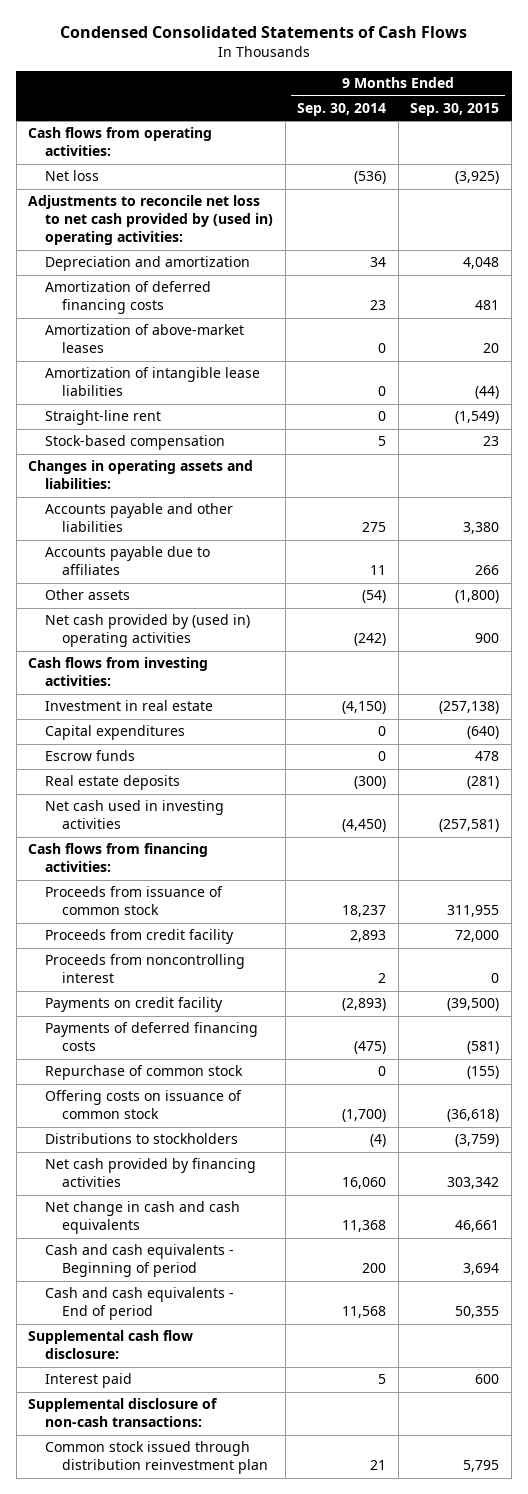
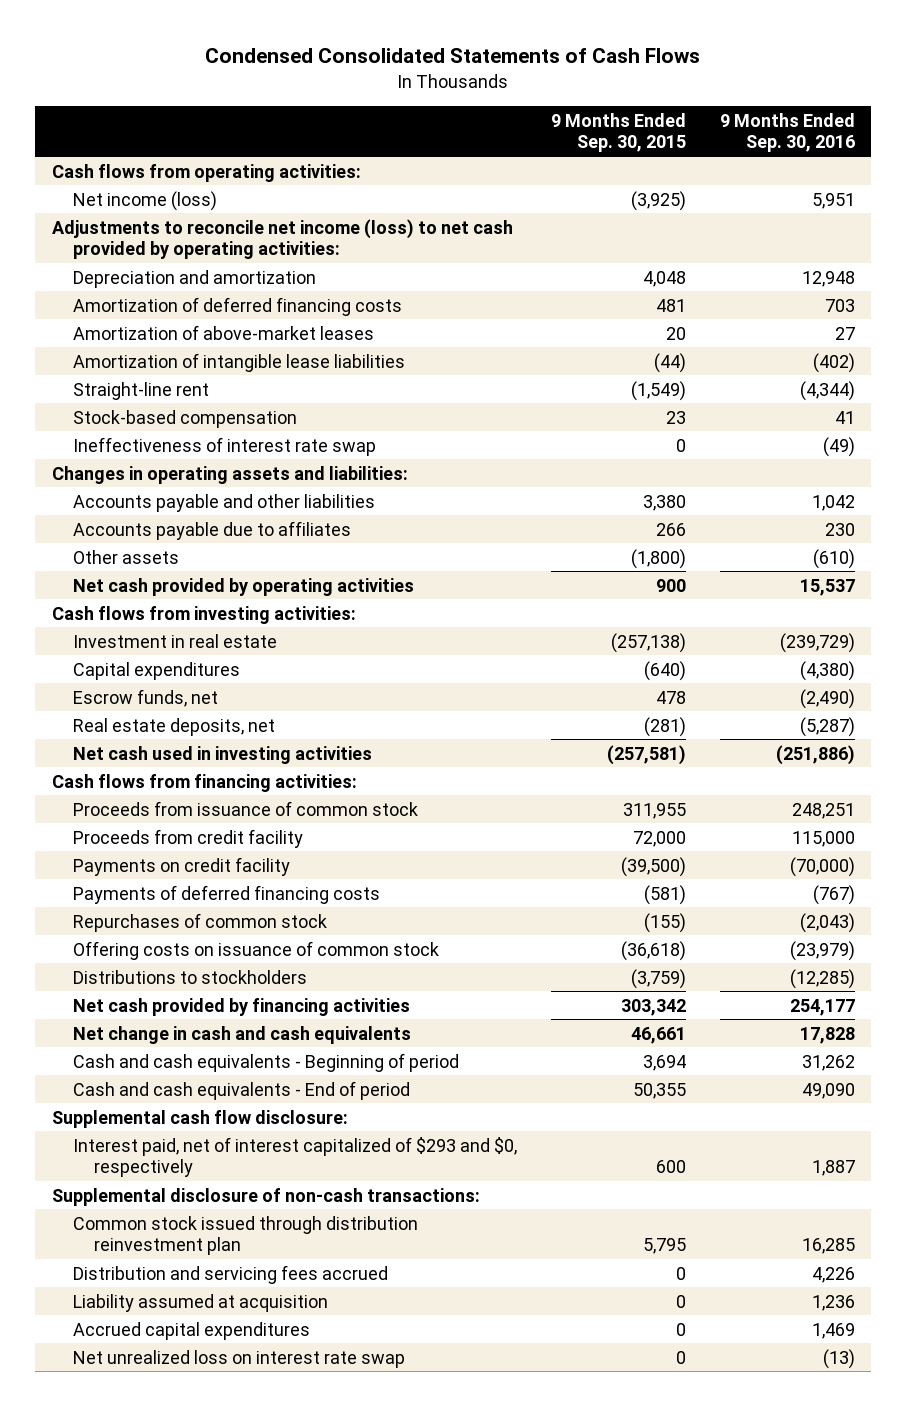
- | 9 Months Ended Sep. 30, 2014 | 9 Months Ended Sep. 30, 2015
+ | 9 Months Ended Sep. 30, 2015 | 9 Months Ended Sep. 30, 2016
- Net loss | (536) | (3,925)
- Adjustments to reconcile net loss to net cash provided by (used in) operating activities:
+ Net income (loss) | (3,925) | 5,951
+ Adjustments to reconcile net income (loss) to net cash provided by operating activities:
+ Ineffectiveness of interest rate swap | 0 | (49)
- Net cash provided by (used in) operating activities | (242) | 900
+ Net cash provided by operating activities | 900 | 15,537
- Escrow funds | 0 | 478
- Real estate deposits | (300) | (281)
+ Escrow funds, net | 478 | (2,490)
+ Real estate deposits, net | (281) | (5,287)
- Proceeds from noncontrolling interest | 2 | 0
- Repurchase of common stock | 0 | (155)
+ Repurchases of common stock | (155) | (2,043)
- Interest paid | 5 | 600
+ Interest paid, net of interest capitalized of $293 and $0, respectively | 600 | 1,887
+ Distribution and servicing fees accrued | 0 | 4,226
+ Liability assumed at acquisition | 0 | 1,236
+ Accrued capital expenditures | 0 | 1,469
+ Net unrealized loss on interest rate swap | 0 | (13)

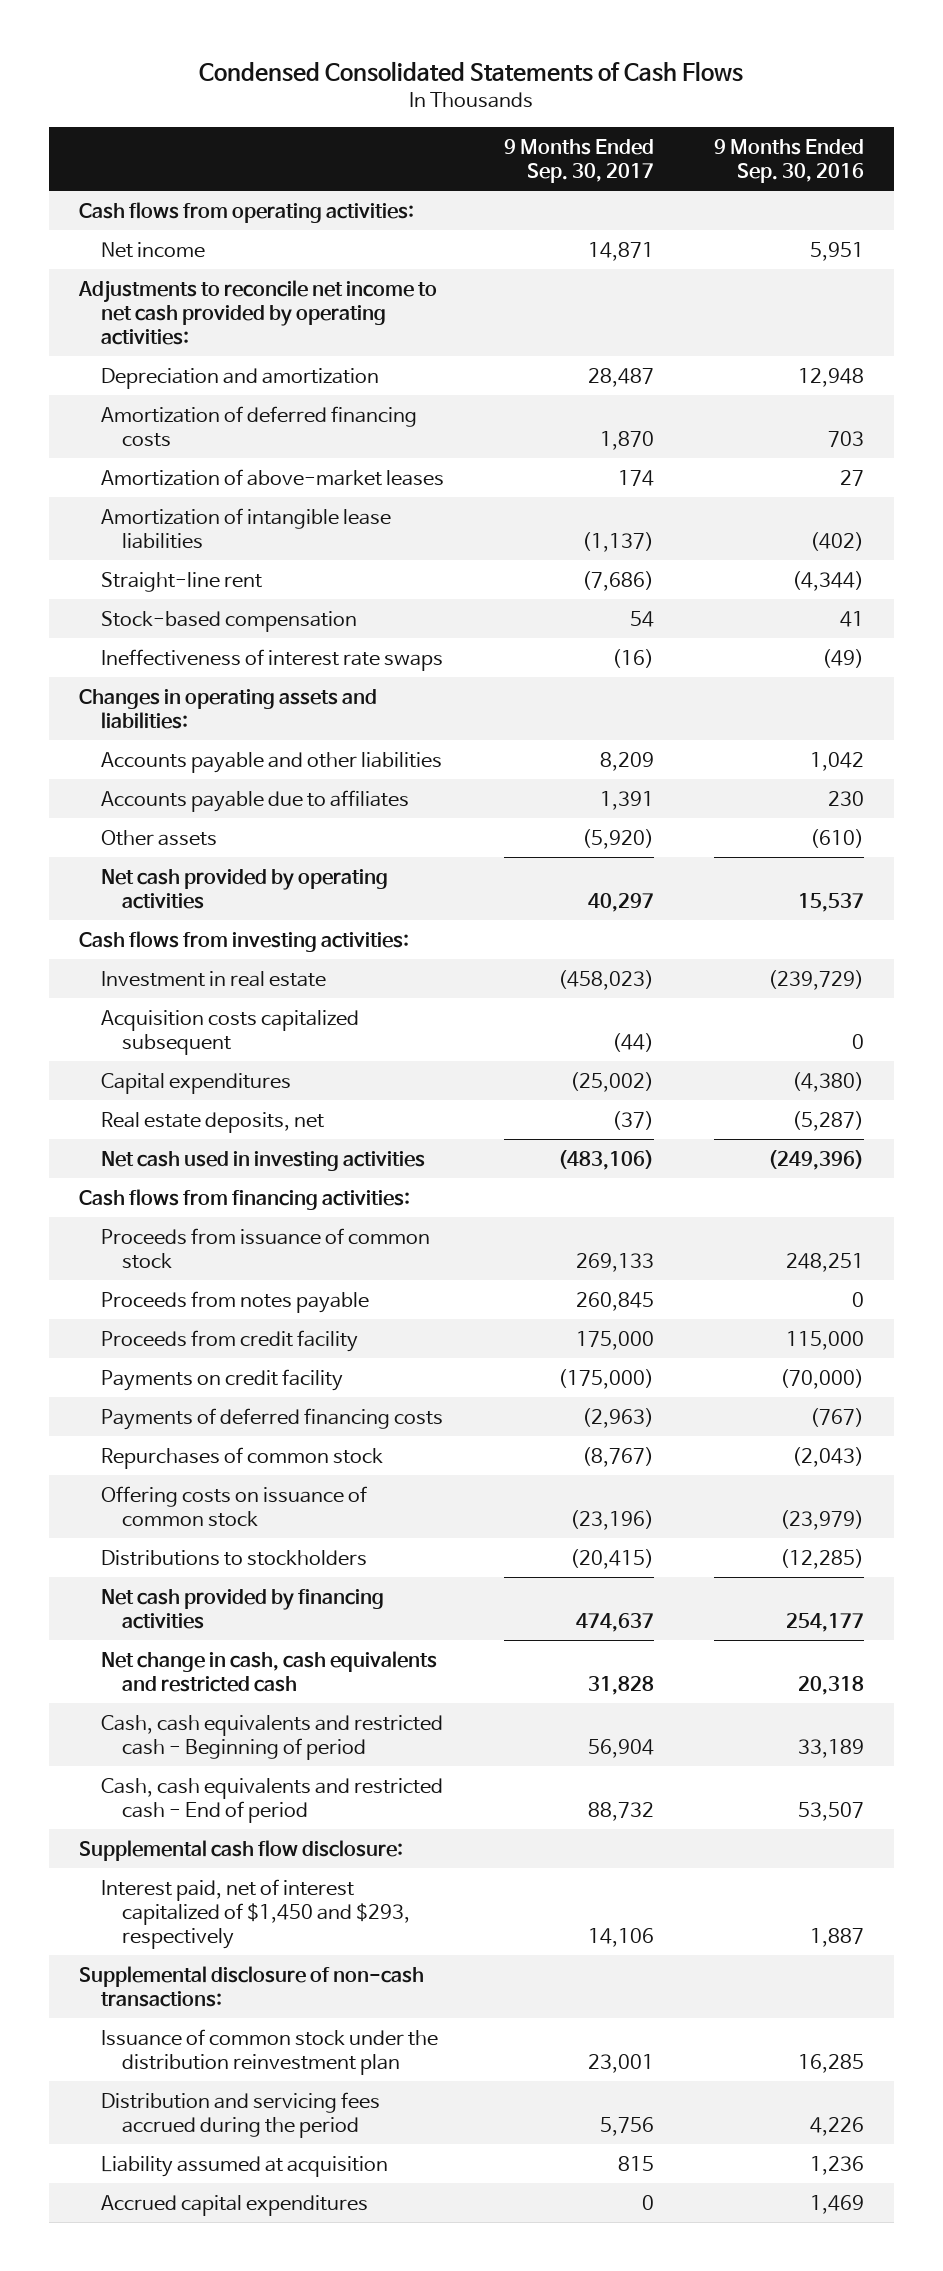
- | 9 Months Ended Sep. 30, 2015 | 9 Months Ended Sep. 30, 2016
+ | 9 Months Ended Sep. 30, 2017 | 9 Months Ended Sep. 30, 2016
- Net income (loss) | (3,925) | 5,951
- Adjustments to reconcile net income (loss) to net cash provided by operating activities:
+ Net income | 14,871 | 5,951
+ Adjustments to reconcile net income to net cash provided by operating activities:
- Ineffectiveness of interest rate swap | 0 | (49)
+ Ineffectiveness of interest rate swaps | (16) | (49)
+ Acquisition costs capitalized subsequent | (44) | 0
- Escrow funds, net | 478 | (2,490)
- Net cash used in investing activities | (257,581) | (251,886)
+ Net cash used in investing activities | (483,106) | (249,396)
+ Proceeds from notes payable | 260,845 | 0
- Net change in cash and cash equivalents | 46,661 | 17,828
- Cash and cash equivalents - Beginning of period | 3,694 | 31,262
- Cash and cash equivalents - End of period | 50,355 | 49,090
+ Net change in cash, cash equivalents and restricted cash | 31,828 | 20,318
+ Cash, cash equivalents and restricted cash - Beginning of period | 56,904 | 33,189
+ Cash, cash equivalents and restricted cash - End of period | 88,732 | 53,507
- Interest paid, net of interest capitalized of $293 and $0, respectively | 600 | 1,887
+ Interest paid, net of interest capitalized of $1,450 and $293, respectively | 14,106 | 1,887
- Common stock issued through distribution reinvestment plan | 5,795 | 16,285
- Distribution and servicing fees accrued | 0 | 4,226
+ Issuance of common stock under the distribution reinvestment plan | 23,001 | 16,285
+ Distribution and servicing fees accrued during the period | 5,756 | 4,226
- Net unrealized loss on interest rate swap | 0 | (13)

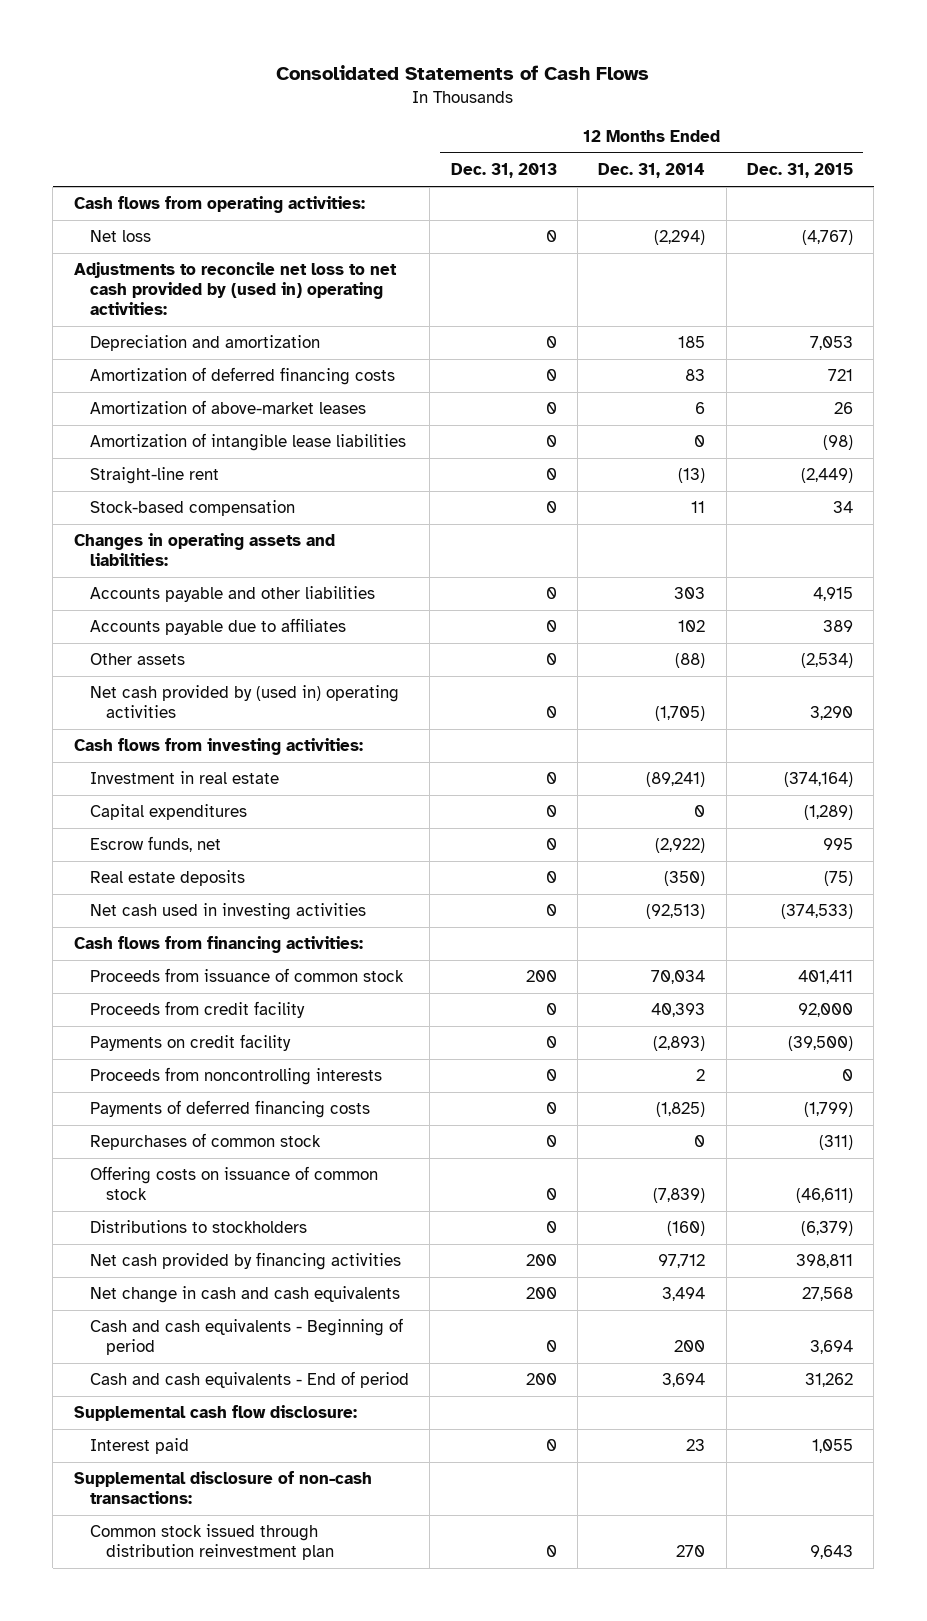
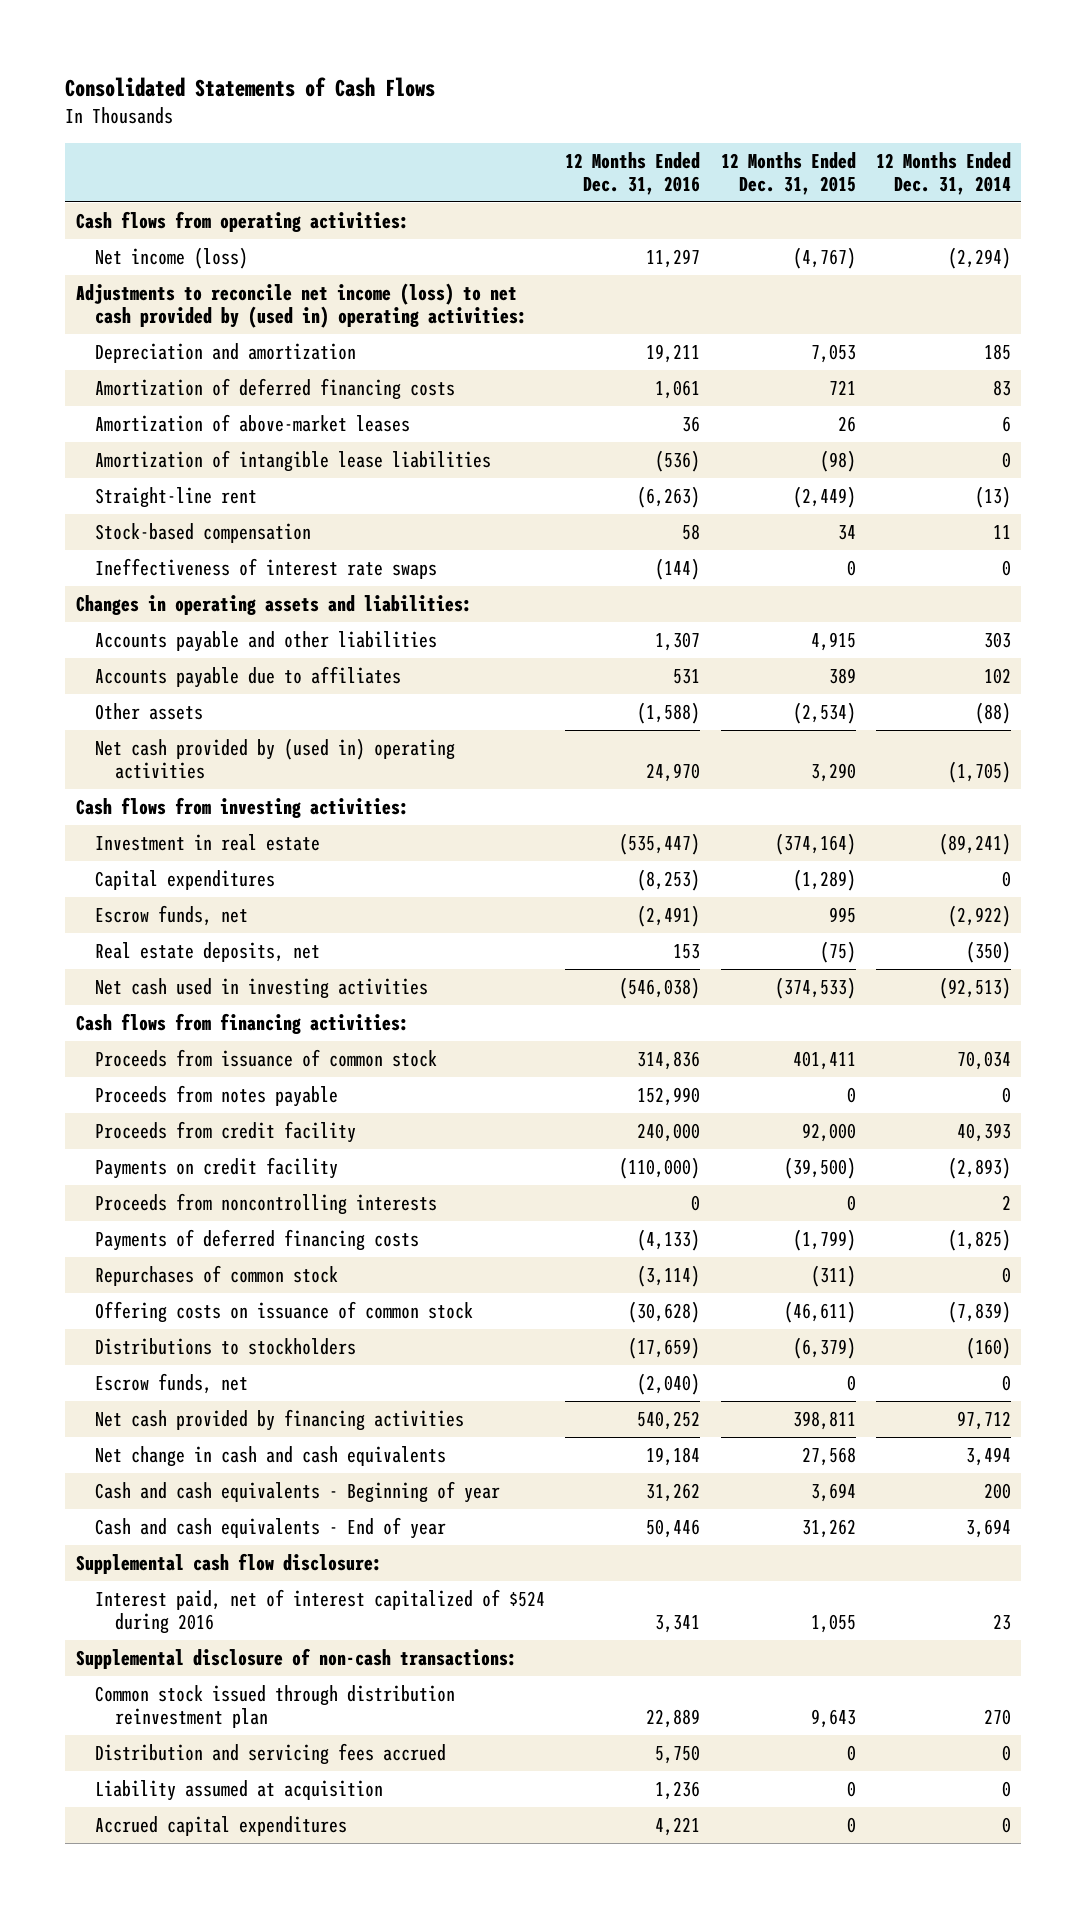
- | 12 Months Ended Dec. 31, 2013 | 12 Months Ended Dec. 31, 2014 | 12 Months Ended Dec. 31, 2015
+ | 12 Months Ended Dec. 31, 2016 | 12 Months Ended Dec. 31, 2015 | 12 Months Ended Dec. 31, 2014
- Net loss | 0 | (2,294) | (4,767)
- Adjustments to reconcile net loss to net cash provided by (used in) operating activities:
+ Net income (loss) | 11,297 | (4,767) | (2,294)
+ Adjustments to reconcile net income (loss) to net cash provided by (used in) operating activities:
+ Ineffectiveness of interest rate swaps | (144) | 0 | 0
- Real estate deposits | 0 | (350) | (75)
+ Real estate deposits, net | 153 | (75) | (350)
+ Proceeds from notes payable | 152,990 | 0 | 0
+ Escrow funds, net | (2,040) | 0 | 0
- Cash and cash equivalents - Beginning of period | 0 | 200 | 3,694
- Cash and cash equivalents - End of period | 200 | 3,694 | 31,262
+ Cash and cash equivalents - Beginning of year | 31,262 | 3,694 | 200
+ Cash and cash equivalents - End of year | 50,446 | 31,262 | 3,694
- Interest paid | 0 | 23 | 1,055
+ Interest paid, net of interest capitalized of $524 during 2016 | 3,341 | 1,055 | 23
+ Distribution and servicing fees accrued | 5,750 | 0 | 0
+ Liability assumed at acquisition | 1,236 | 0 | 0
+ Accrued capital expenditures | 4,221 | 0 | 0

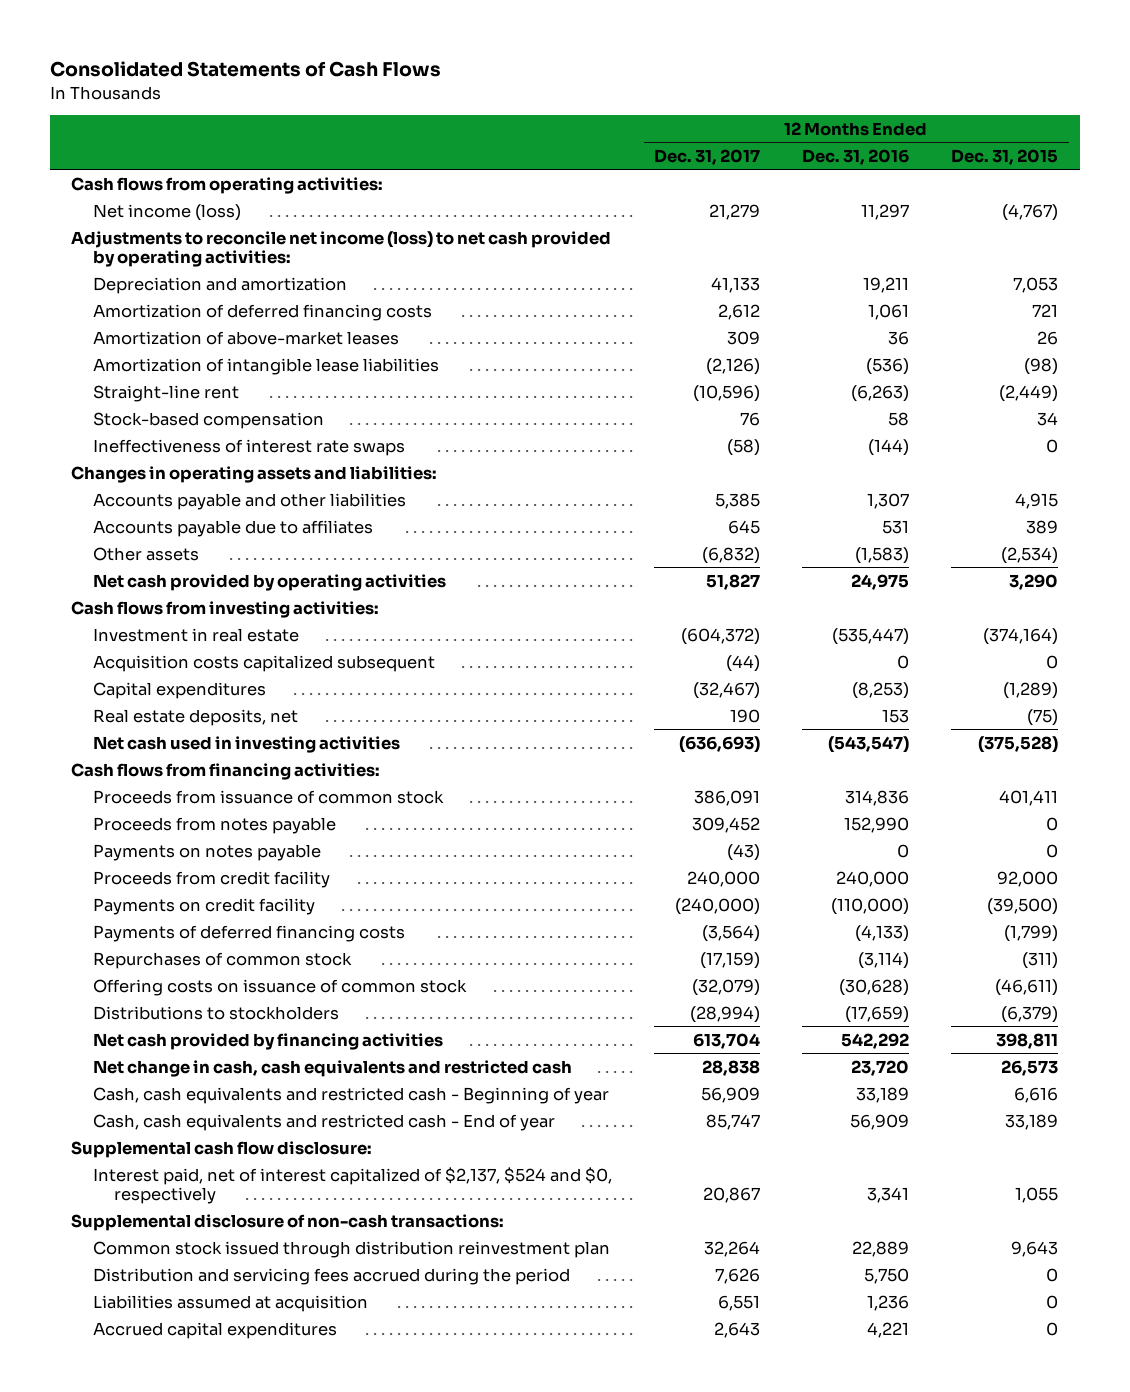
- | 12 Months Ended Dec. 31, 2016 | 12 Months Ended Dec. 31, 2015 | 12 Months Ended Dec. 31, 2014
+ | 12 Months Ended Dec. 31, 2017 | 12 Months Ended Dec. 31, 2016 | 12 Months Ended Dec. 31, 2015
- Adjustments to reconcile net income (loss) to net cash provided by (used in) operating activities:
+ Adjustments to reconcile net income (loss) to net cash provided by operating activities:
- Other assets | (1,588) | (2,534) | (88)
- Net cash provided by (used in) operating activities | 24,970 | 3,290 | (1,705)
+ Other assets | (6,832) | (1,583) | (2,534)
+ Net cash provided by operating activities | 51,827 | 24,975 | 3,290
+ Acquisition costs capitalized subsequent | (44) | 0 | 0
- Escrow funds, net | (2,491) | 995 | (2,922)
- Net cash used in investing activities | (546,038) | (374,533) | (92,513)
+ Net cash used in investing activities | (636,693) | (543,547) | (375,528)
+ Payments on notes payable | (43) | 0 | 0
- Proceeds from noncontrolling interests | 0 | 0 | 2
- Escrow funds, net | (2,040) | 0 | 0
- Net cash provided by financing activities | 540,252 | 398,811 | 97,712
- Net change in cash and cash equivalents | 19,184 | 27,568 | 3,494
- Cash and cash equivalents - Beginning of year | 31,262 | 3,694 | 200
- Cash and cash equivalents - End of year | 50,446 | 31,262 | 3,694
+ Net cash provided by financing activities | 613,704 | 542,292 | 398,811
+ Net change in cash, cash equivalents and restricted cash | 28,838 | 23,720 | 26,573
+ Cash, cash equivalents and restricted cash - Beginning of year | 56,909 | 33,189 | 6,616
+ Cash, cash equivalents and restricted cash - End of year | 85,747 | 56,909 | 33,189
- Interest paid, net of interest capitalized of $524 during 2016 | 3,341 | 1,055 | 23
+ Interest paid, net of interest capitalized of $2,137, $524 and $0, respectively | 20,867 | 3,341 | 1,055
- Distribution and servicing fees accrued | 5,750 | 0 | 0
- Liability assumed at acquisition | 1,236 | 0 | 0
+ Distribution and servicing fees accrued during the period | 7,626 | 5,750 | 0
+ Liabilities assumed at acquisition | 6,551 | 1,236 | 0

